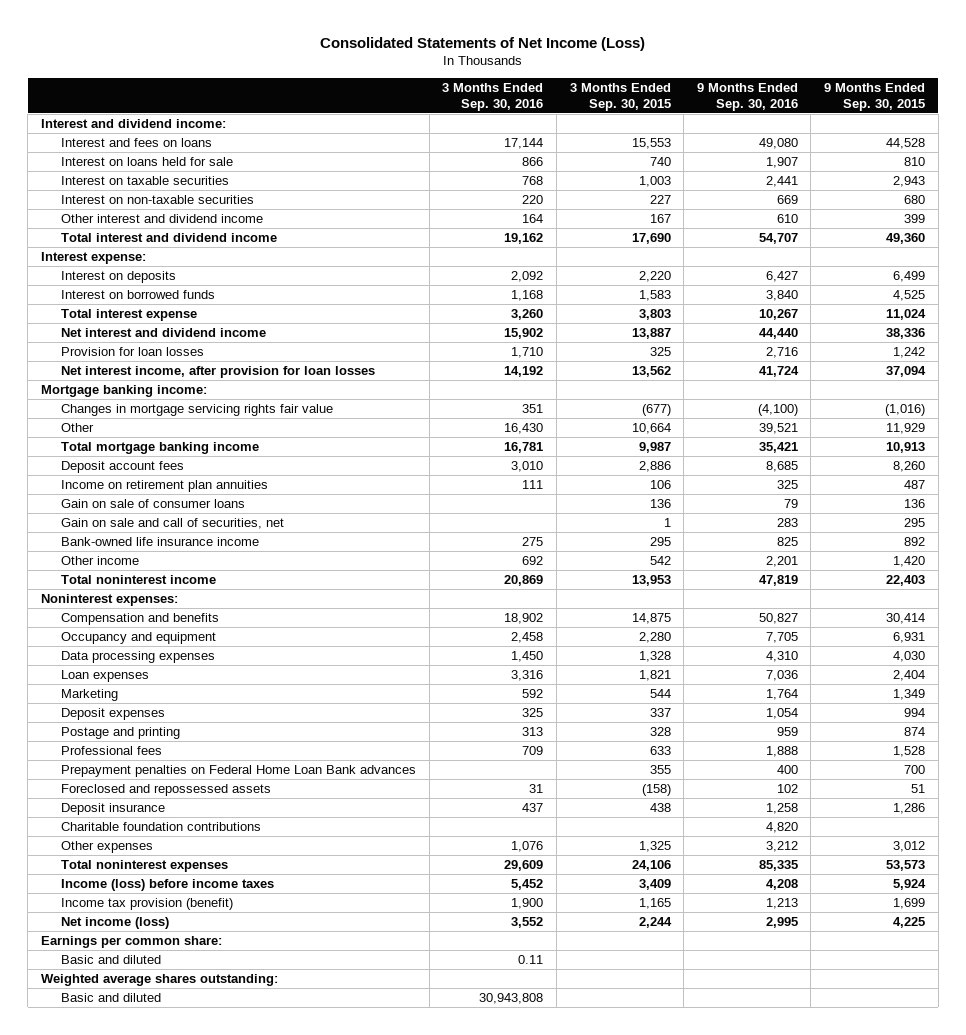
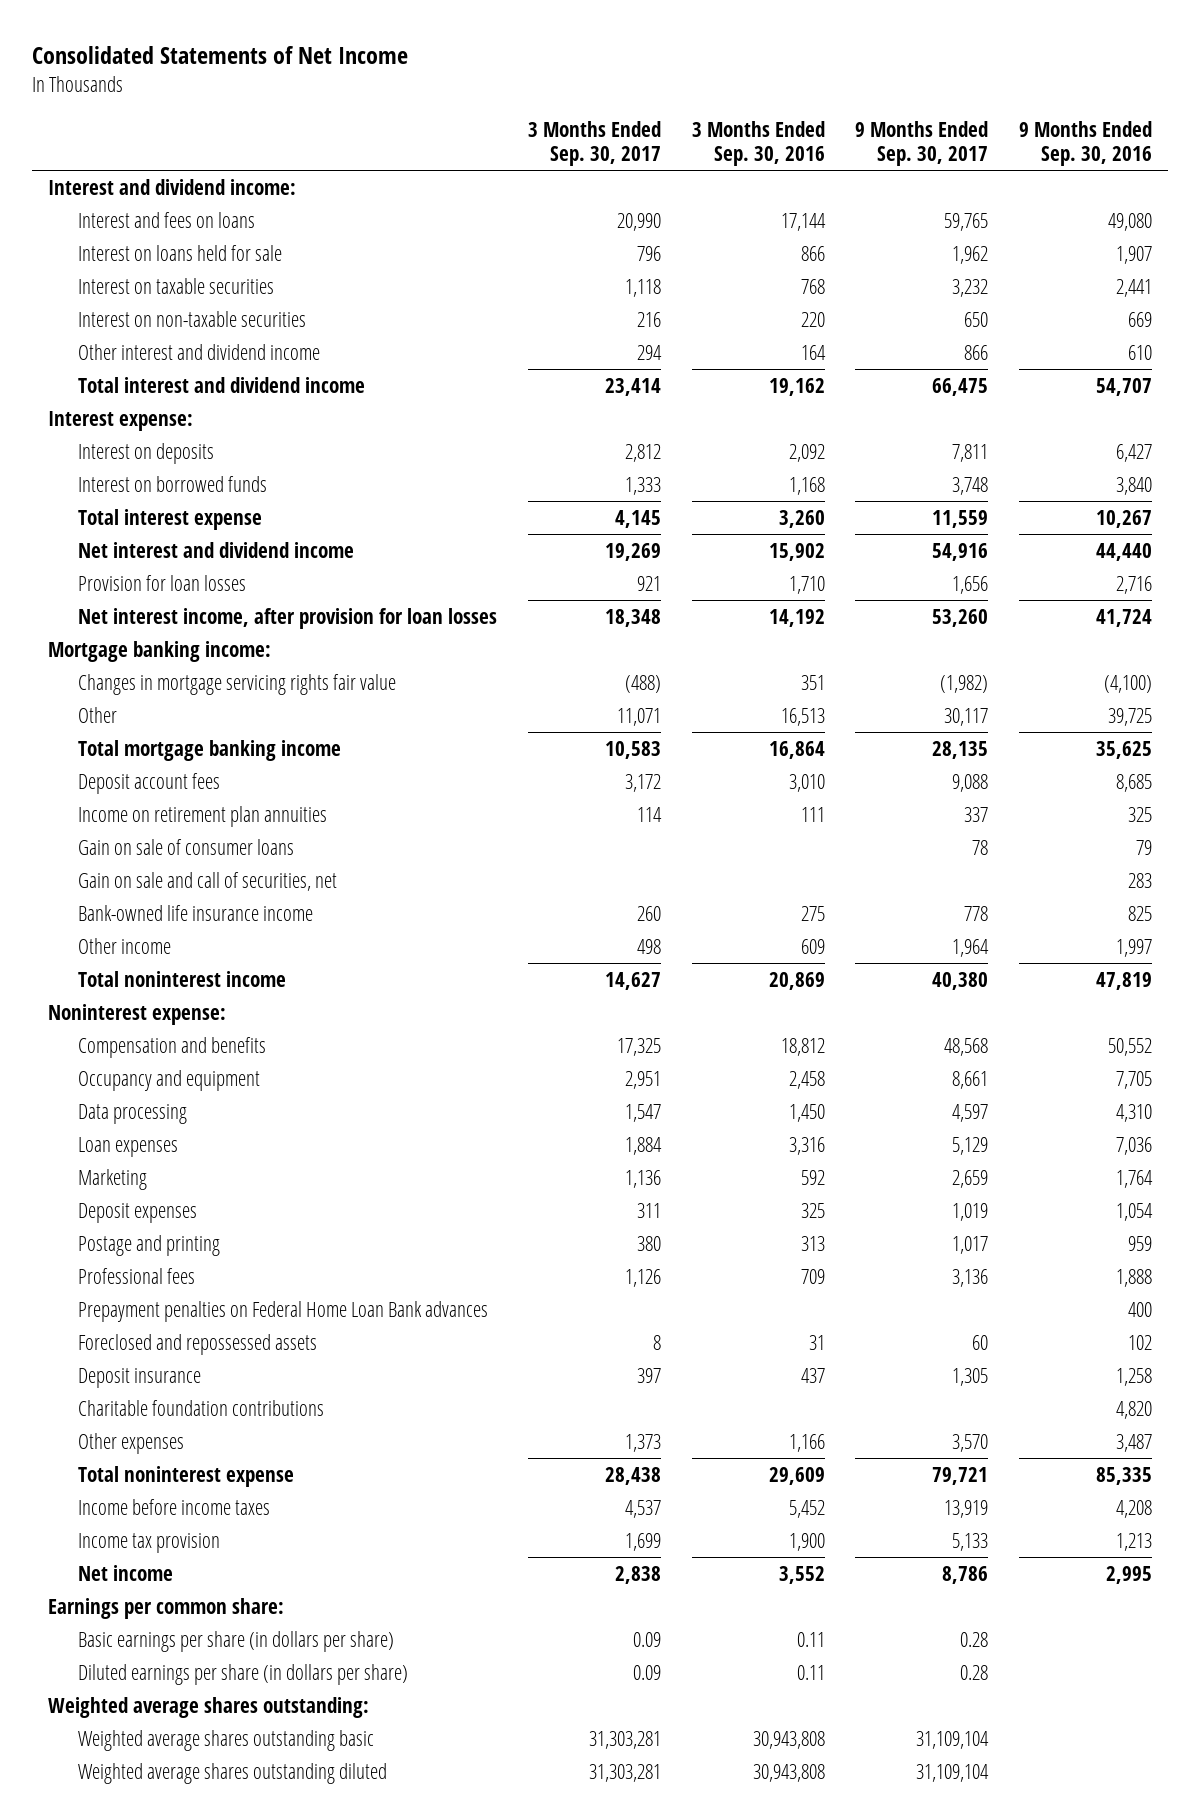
- Consolidated Statements of Net Income (Loss)
+ Consolidated Statements of Net Income
- | 3 Months Ended Sep. 30, 2016 | 3 Months Ended Sep. 30, 2015 | 9 Months Ended Sep. 30, 2016 | 9 Months Ended Sep. 30, 2015
+ | 3 Months Ended Sep. 30, 2017 | 3 Months Ended Sep. 30, 2016 | 9 Months Ended Sep. 30, 2017 | 9 Months Ended Sep. 30, 2016
- Other | 16,430 | 10,664 | 39,521 | 11,929
- Total mortgage banking income | 16,781 | 9,987 | 35,421 | 10,913
+ Other | 11,071 | 16,513 | 30,117 | 39,725
+ Total mortgage banking income | 10,583 | 16,864 | 28,135 | 35,625
- Other income | 692 | 542 | 2,201 | 1,420
+ Other income | 498 | 609 | 1,964 | 1,997
- Noninterest expenses:
- Compensation and benefits | 18,902 | 14,875 | 50,827 | 30,414
+ Noninterest expense:
+ Compensation and benefits | 17,325 | 18,812 | 48,568 | 50,552
- Data processing expenses | 1,450 | 1,328 | 4,310 | 4,030
+ Data processing | 1,547 | 1,450 | 4,597 | 4,310
- Other expenses | 1,076 | 1,325 | 3,212 | 3,012
- Total noninterest expenses | 29,609 | 24,106 | 85,335 | 53,573
- Income (loss) before income taxes | 5,452 | 3,409 | 4,208 | 5,924
- Income tax provision (benefit) | 1,900 | 1,165 | 1,213 | 1,699
- Net income (loss) | 3,552 | 2,244 | 2,995 | 4,225
+ Other expenses | 1,373 | 1,166 | 3,570 | 3,487
+ Total noninterest expense | 28,438 | 29,609 | 79,721 | 85,335
+ Income before income taxes | 4,537 | 5,452 | 13,919 | 4,208
+ Income tax provision | 1,699 | 1,900 | 5,133 | 1,213
+ Net income | 2,838 | 3,552 | 8,786 | 2,995
- Basic and diluted | 0.11 | | |
+ Basic earnings per share (in dollars per share) | 0.09 | 0.11 | 0.28 |
+ Diluted earnings per share (in dollars per share) | 0.09 | 0.11 | 0.28 |
- Basic and diluted | 30,943,808 | | |
+ Weighted average shares outstanding basic | 31,303,281 | 30,943,808 | 31,109,104 |
+ Weighted average shares outstanding diluted | 31,303,281 | 30,943,808 | 31,109,104 |

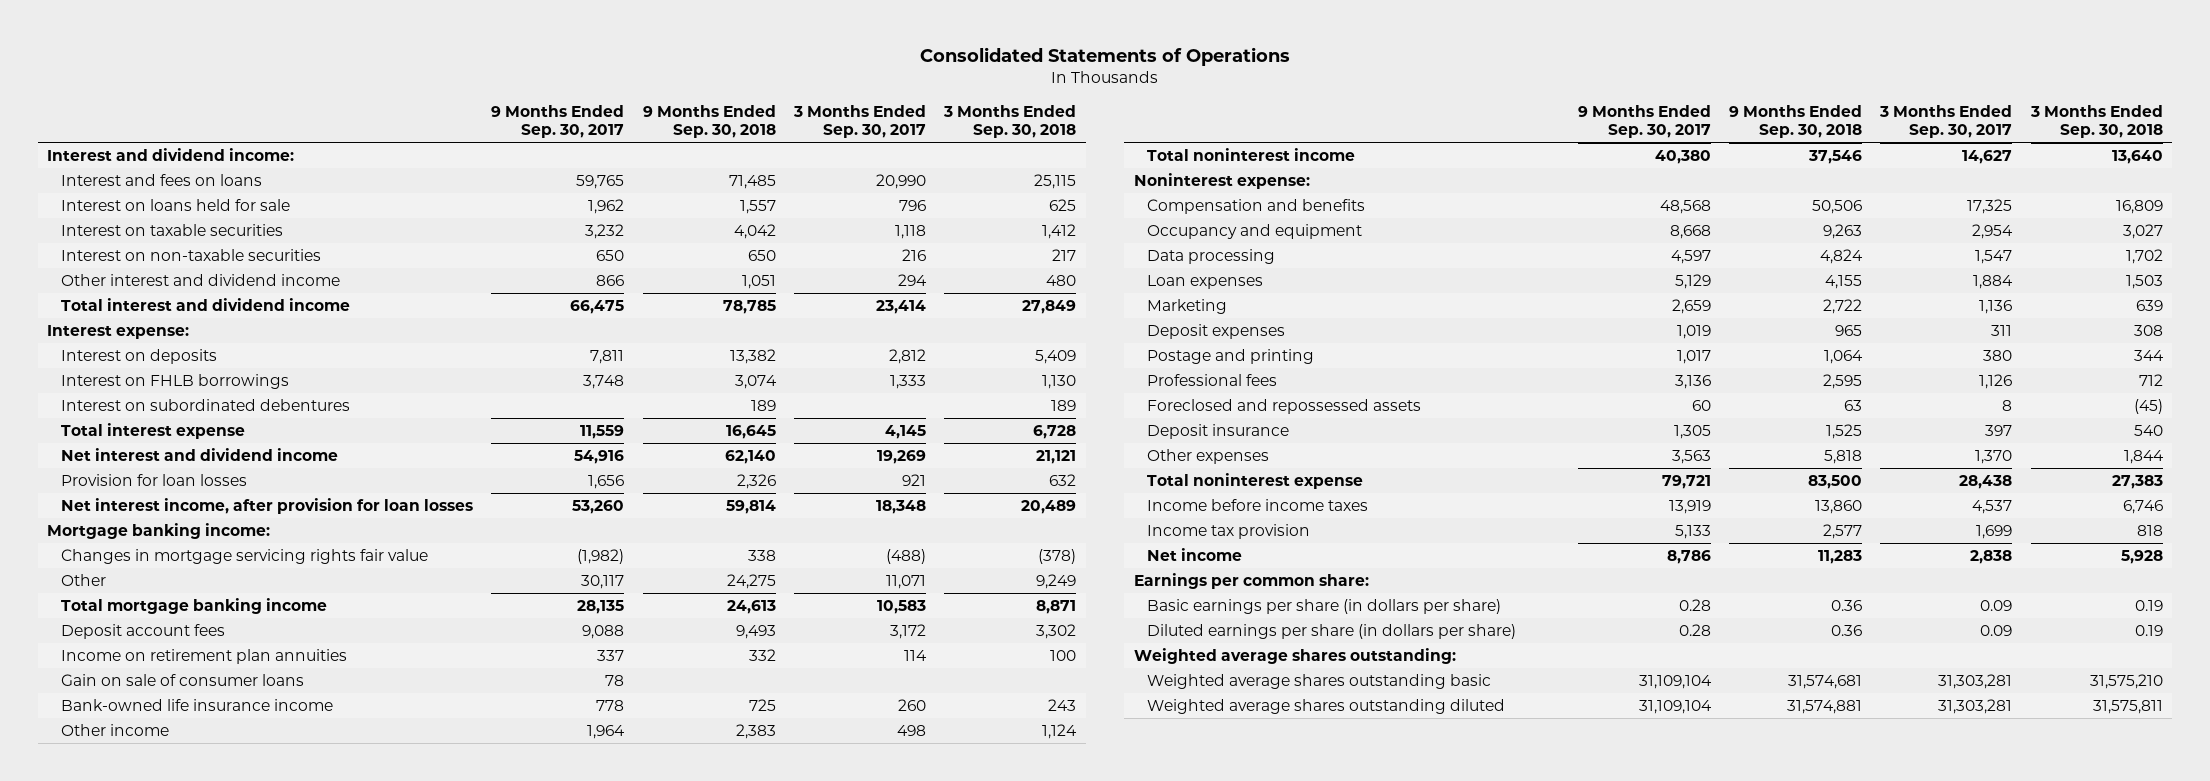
- Consolidated Statements of Net Income
+ Consolidated Statements of Operations
- | 3 Months Ended Sep. 30, 2017 | 3 Months Ended Sep. 30, 2016 | 9 Months Ended Sep. 30, 2017 | 9 Months Ended Sep. 30, 2016
+ | 9 Months Ended Sep. 30, 2017 | 9 Months Ended Sep. 30, 2018 | 3 Months Ended Sep. 30, 2017 | 3 Months Ended Sep. 30, 2018
- Interest on borrowed funds | 1,333 | 1,168 | 3,748 | 3,840
+ Interest on FHLB borrowings | 3,748 | 3,074 | 1,333 | 1,130
+ Interest on subordinated debentures | | 189 | | 189
- Gain on sale and call of securities, net | | | | 283
- Occupancy and equipment | 2,951 | 2,458 | 8,661 | 7,705
+ Occupancy and equipment | 8,668 | 9,263 | 2,954 | 3,027
- Prepayment penalties on Federal Home Loan Bank advances | | | | 400
- Charitable foundation contributions | | | | 4,820
- Other expenses | 1,373 | 1,166 | 3,570 | 3,487
+ Other expenses | 3,563 | 5,818 | 1,370 | 1,844

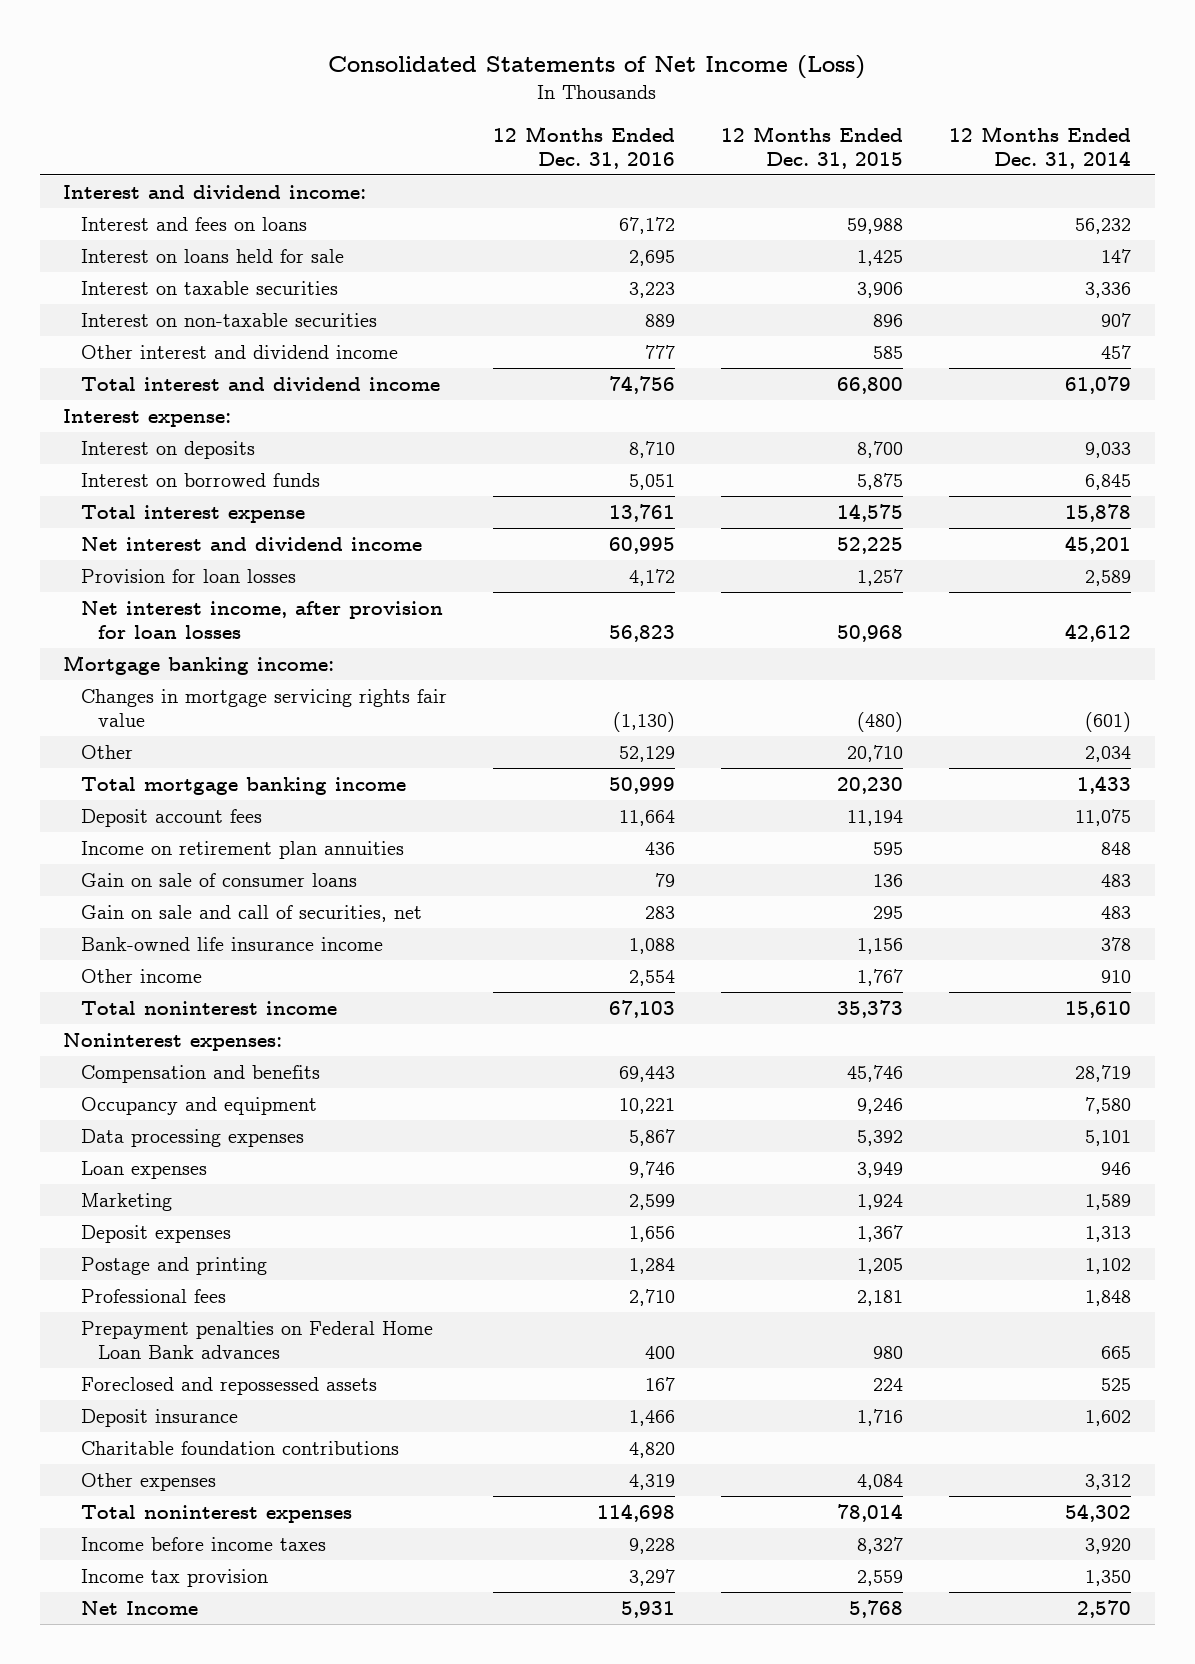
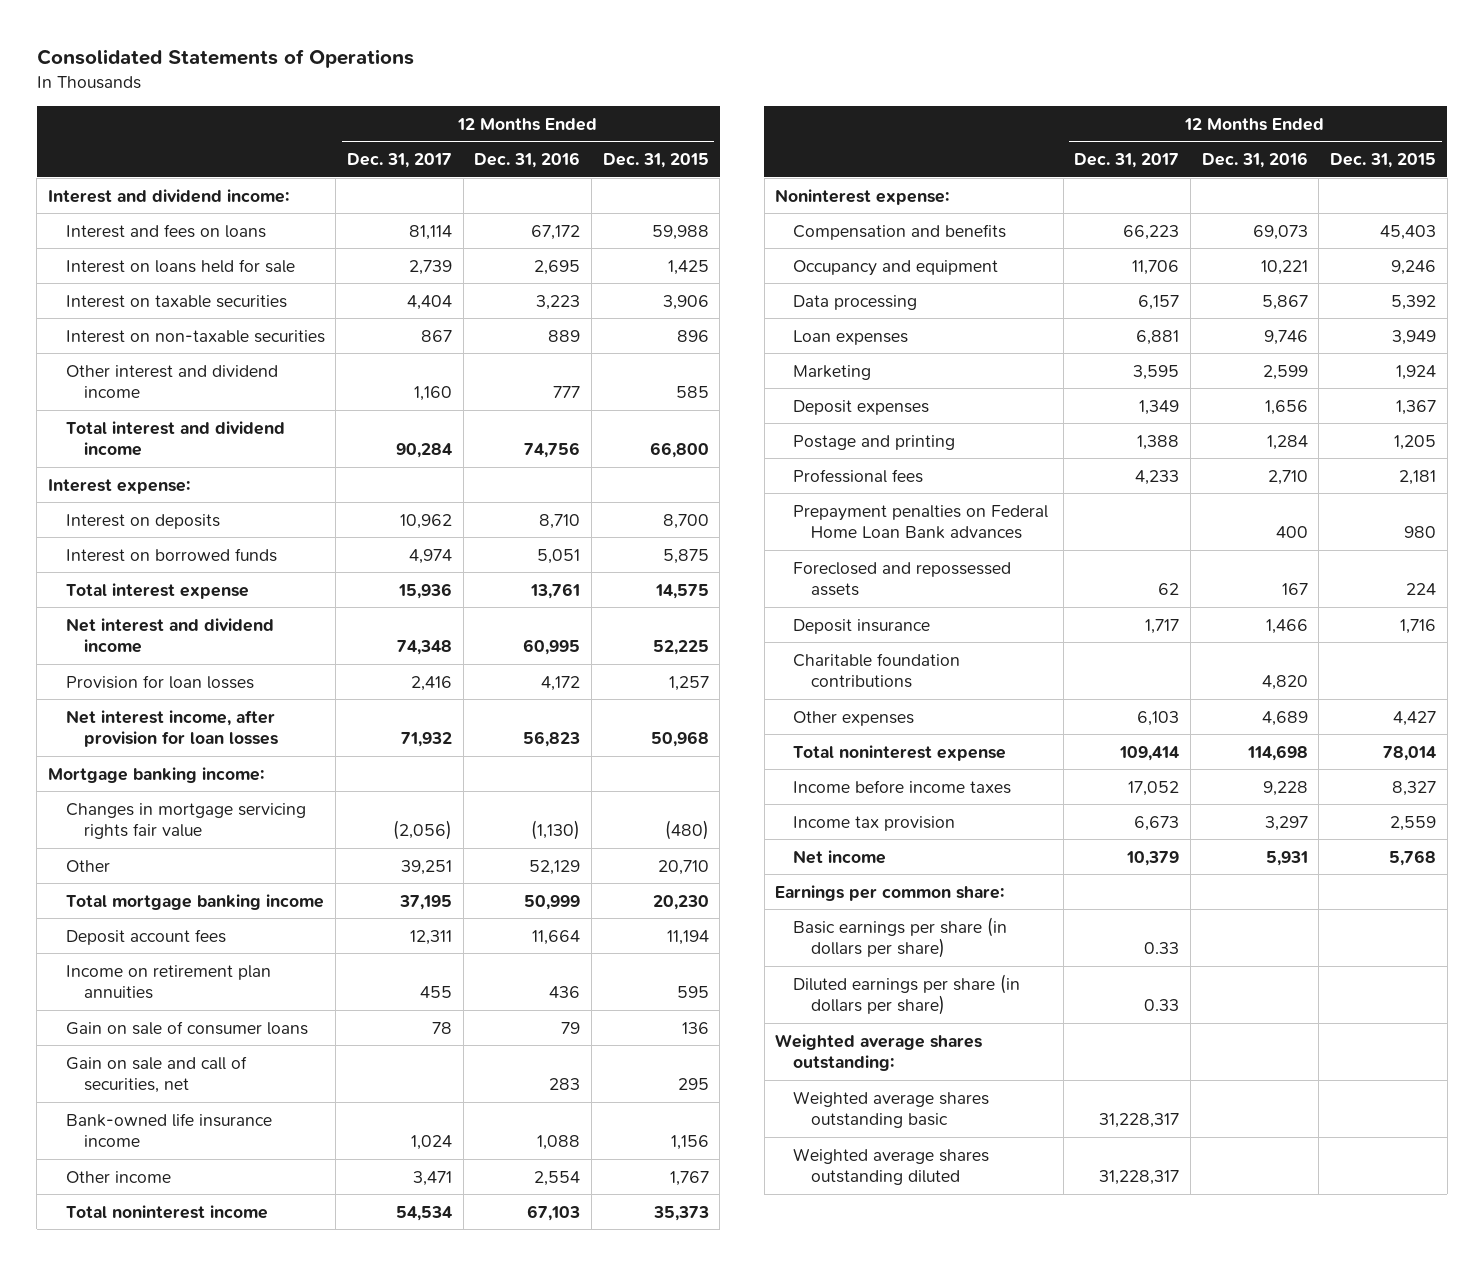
- Consolidated Statements of Net Income (Loss)
+ Consolidated Statements of Operations
- | 12 Months Ended Dec. 31, 2016 | 12 Months Ended Dec. 31, 2015 | 12 Months Ended Dec. 31, 2014
+ | 12 Months Ended Dec. 31, 2017 | 12 Months Ended Dec. 31, 2016 | 12 Months Ended Dec. 31, 2015
- Noninterest expenses:
- Compensation and benefits | 69,443 | 45,746 | 28,719
+ Noninterest expense:
+ Compensation and benefits | 66,223 | 69,073 | 45,403
- Data processing expenses | 5,867 | 5,392 | 5,101
+ Data processing | 6,157 | 5,867 | 5,392
- Other expenses | 4,319 | 4,084 | 3,312
- Total noninterest expenses | 114,698 | 78,014 | 54,302
+ Other expenses | 6,103 | 4,689 | 4,427
+ Total noninterest expense | 109,414 | 114,698 | 78,014
- Net Income | 5,931 | 5,768 | 2,570
+ Net income | 10,379 | 5,931 | 5,768
+ Earnings per common share:
+ Basic earnings per share (in dollars per share) | 0.33 | |
+ Diluted earnings per share (in dollars per share) | 0.33 | |
+ Weighted average shares outstanding:
+ Weighted average shares outstanding basic | 31,228,317 | |
+ Weighted average shares outstanding diluted | 31,228,317 | |

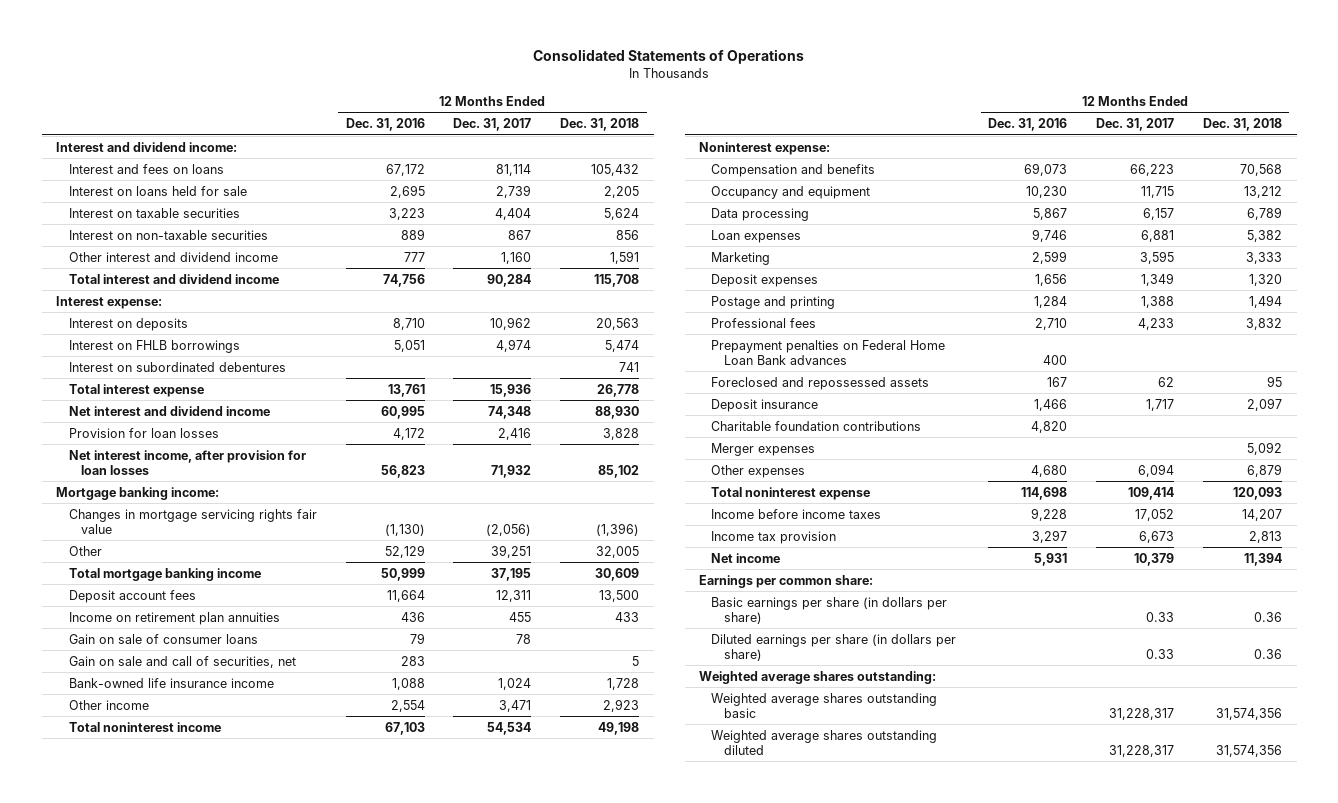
- | 12 Months Ended Dec. 31, 2017 | 12 Months Ended Dec. 31, 2016 | 12 Months Ended Dec. 31, 2015
+ | 12 Months Ended Dec. 31, 2016 | 12 Months Ended Dec. 31, 2017 | 12 Months Ended Dec. 31, 2018
- Interest on borrowed funds | 4,974 | 5,051 | 5,875
+ Interest on FHLB borrowings | 5,051 | 4,974 | 5,474
+ Interest on subordinated debentures | | | 741
- Occupancy and equipment | 11,706 | 10,221 | 9,246
+ Occupancy and equipment | 10,230 | 11,715 | 13,212
- Other expenses | 6,103 | 4,689 | 4,427
+ Merger expenses | | | 5,092
+ Other expenses | 4,680 | 6,094 | 6,879

